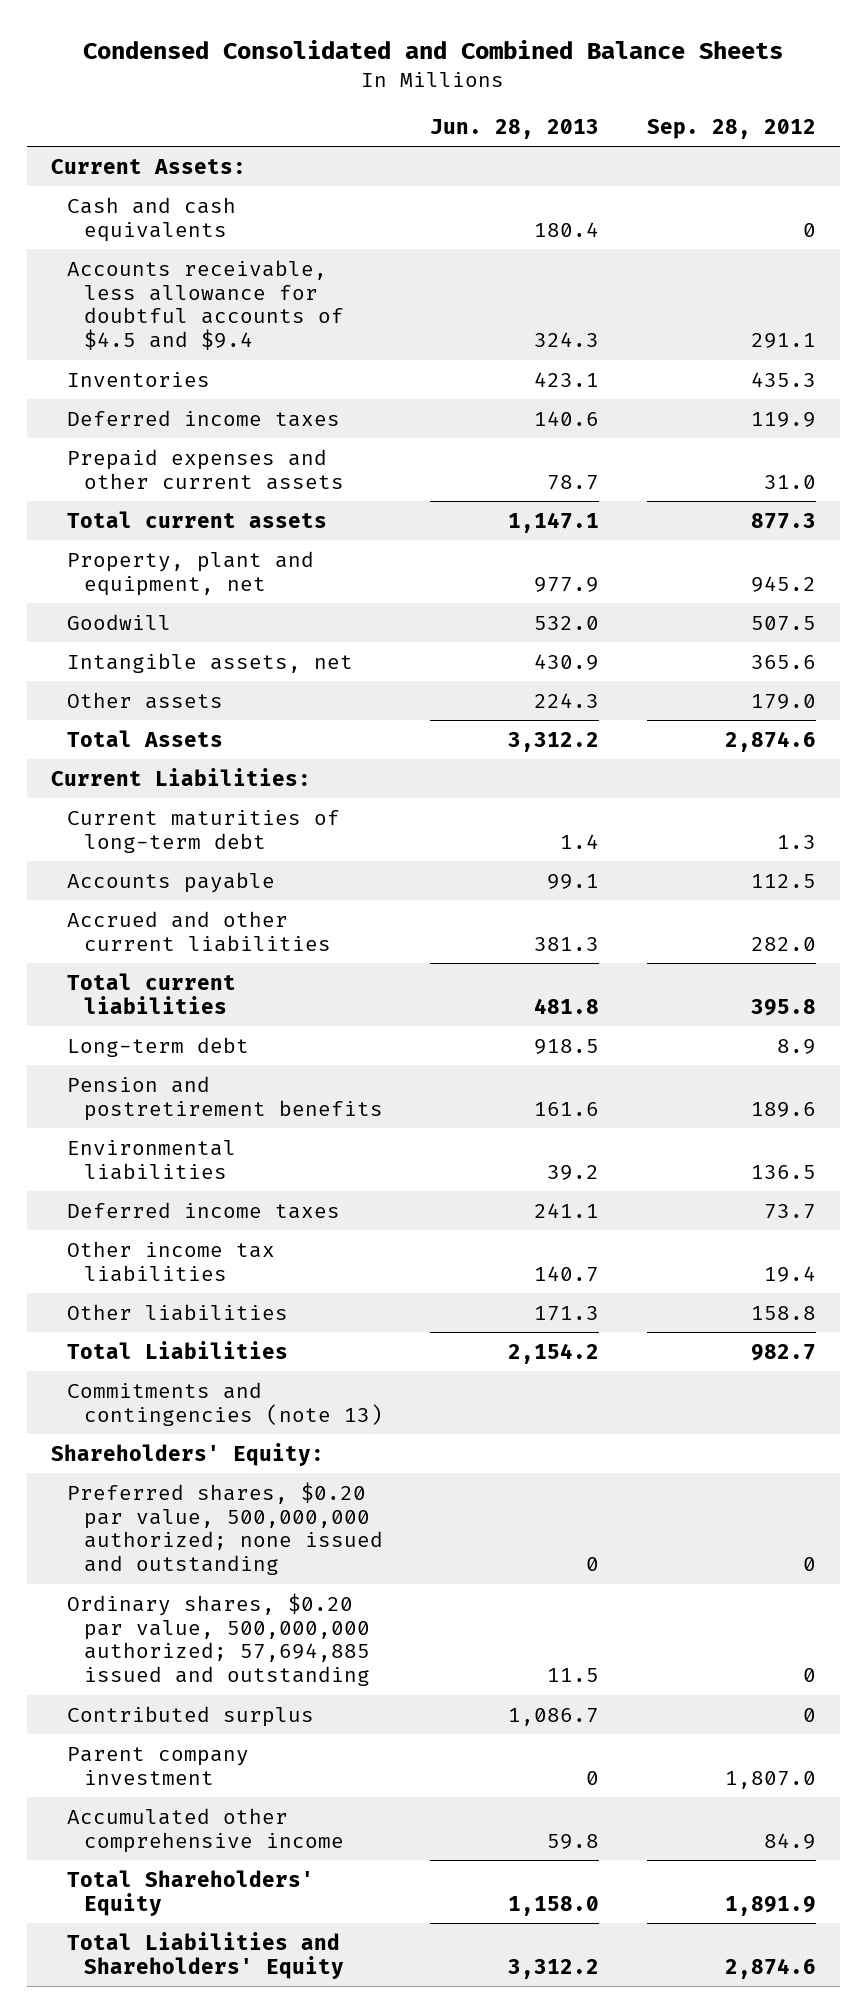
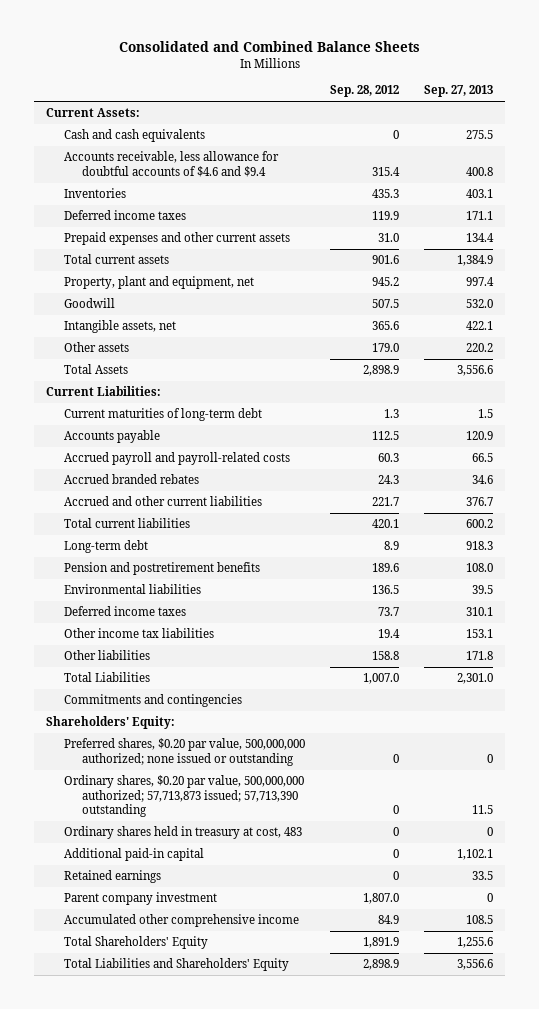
- Condensed Consolidated and Combined Balance Sheets
+ Consolidated and Combined Balance Sheets
- | Jun. 28, 2013 | Sep. 28, 2012
+ | Sep. 28, 2012 | Sep. 27, 2013
- Accounts receivable, less allowance for doubtful accounts of $4.5 and $9.4 | 324.3 | 291.1
+ Accounts receivable, less allowance for doubtful accounts of $4.6 and $9.4 | 315.4 | 400.8
- Total current assets | 1,147.1 | 877.3
+ Total current assets | 901.6 | 1,384.9
- Total Assets | 3,312.2 | 2,874.6
+ Total Assets | 2,898.9 | 3,556.6
- Accrued and other current liabilities | 381.3 | 282.0
- Total current liabilities | 481.8 | 395.8
+ Accrued payroll and payroll-related costs | 60.3 | 66.5
+ Accrued branded rebates | 24.3 | 34.6
+ Accrued and other current liabilities | 221.7 | 376.7
+ Total current liabilities | 420.1 | 600.2
- Total Liabilities | 2,154.2 | 982.7
- Commitments and contingencies (note 13)
+ Total Liabilities | 1,007.0 | 2,301.0
+ Commitments and contingencies
- Preferred shares, $0.20 par value, 500,000,000 authorized; none issued and outstanding | 0 | 0
- Ordinary shares, $0.20 par value, 500,000,000 authorized; 57,694,885 issued and outstanding | 11.5 | 0
- Contributed surplus | 1,086.7 | 0
+ Preferred shares, $0.20 par value, 500,000,000 authorized; none issued or outstanding | 0 | 0
+ Ordinary shares, $0.20 par value, 500,000,000 authorized; 57,713,873 issued; 57,713,390 outstanding | 0 | 11.5
+ Ordinary shares held in treasury at cost, 483 | 0 | 0
+ Additional paid-in capital | 0 | 1,102.1
+ Retained earnings | 0 | 33.5
- Total Liabilities and Shareholders' Equity | 3,312.2 | 2,874.6
+ Total Liabilities and Shareholders' Equity | 2,898.9 | 3,556.6

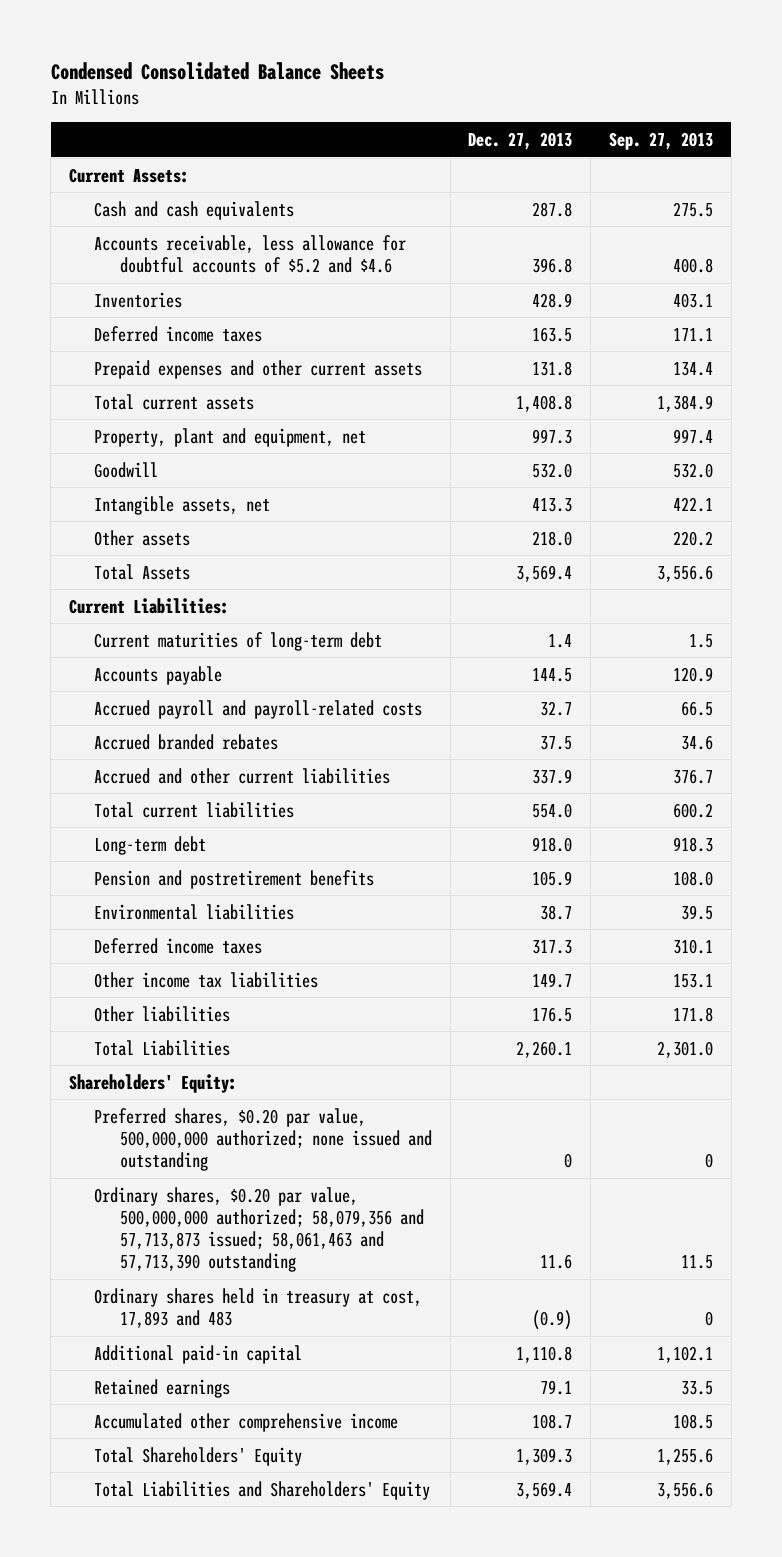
- Consolidated and Combined Balance Sheets
+ Condensed Consolidated Balance Sheets
- | Sep. 28, 2012 | Sep. 27, 2013
+ | Dec. 27, 2013 | Sep. 27, 2013
- Accounts receivable, less allowance for doubtful accounts of $4.6 and $9.4 | 315.4 | 400.8
+ Accounts receivable, less allowance for doubtful accounts of $5.2 and $4.6 | 396.8 | 400.8
- Commitments and contingencies
- Preferred shares, $0.20 par value, 500,000,000 authorized; none issued or outstanding | 0 | 0
- Ordinary shares, $0.20 par value, 500,000,000 authorized; 57,713,873 issued; 57,713,390 outstanding | 0 | 11.5
- Ordinary shares held in treasury at cost, 483 | 0 | 0
+ Preferred shares, $0.20 par value, 500,000,000 authorized; none issued and outstanding | 0 | 0
+ Ordinary shares, $0.20 par value, 500,000,000 authorized; 58,079,356 and 57,713,873 issued; 58,061,463 and 57,713,390 outstanding | 11.6 | 11.5
+ Ordinary shares held in treasury at cost, 17,893 and 483 | (0.9) | 0
- Parent company investment | 1,807.0 | 0

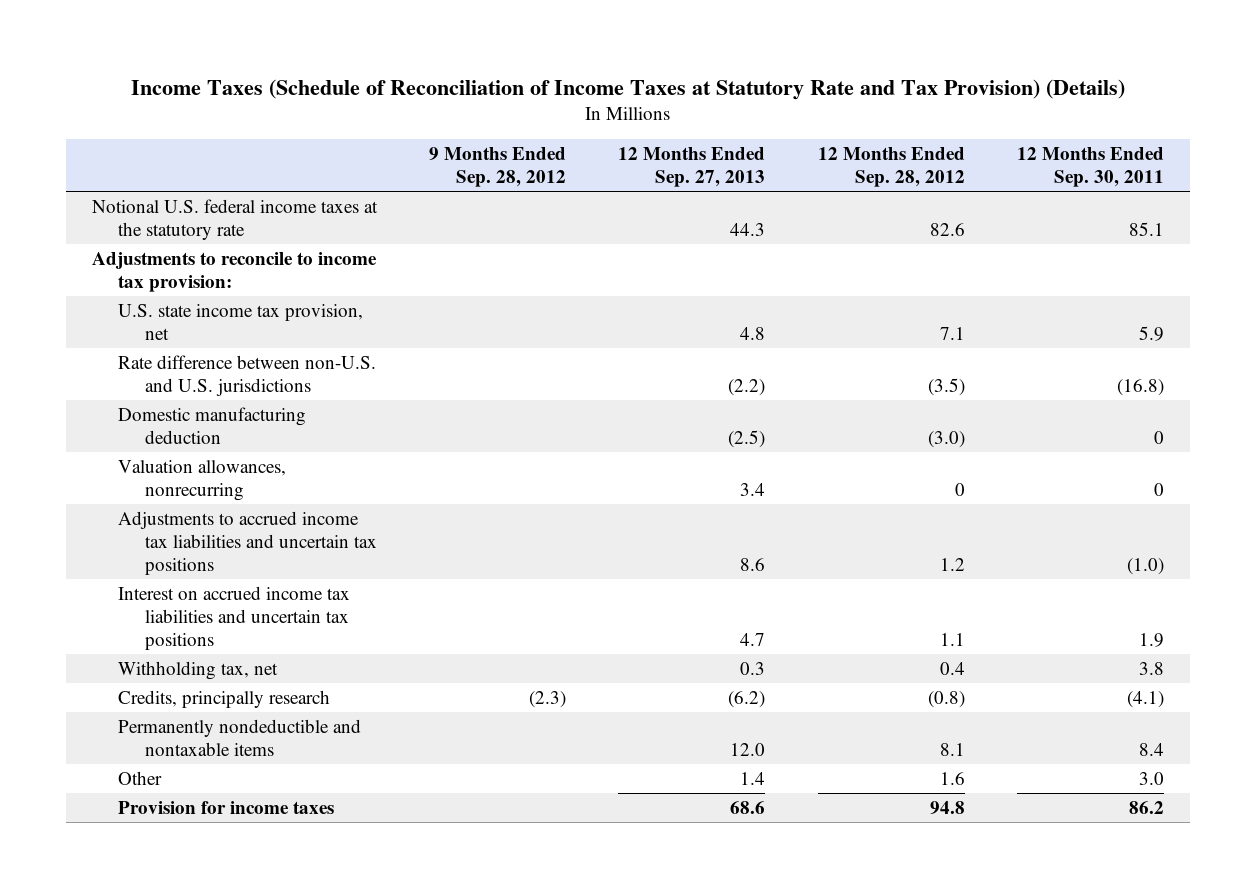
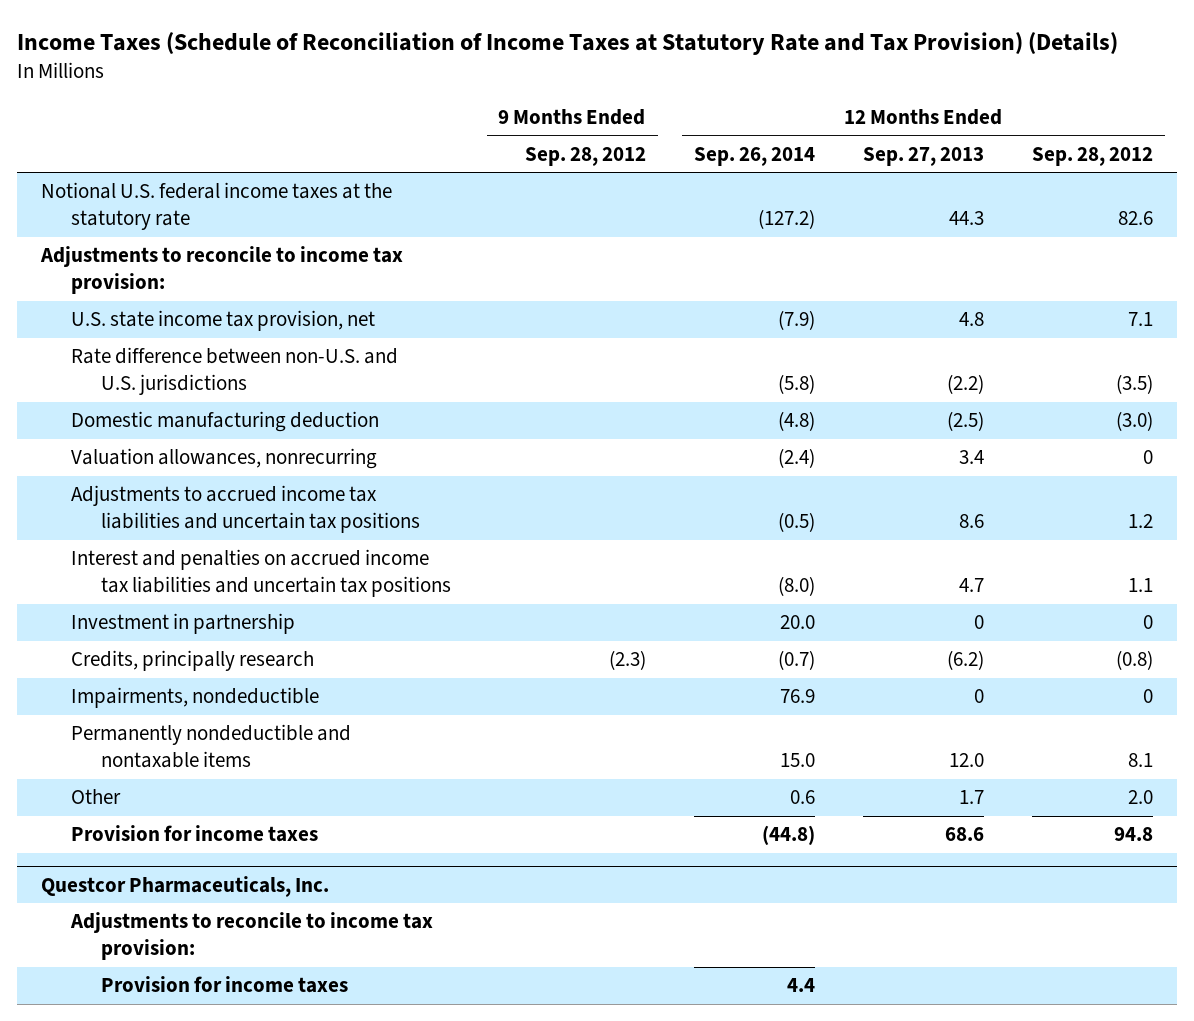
- | 9 Months Ended Sep. 28, 2012 | 12 Months Ended Sep. 27, 2013 | 12 Months Ended Sep. 28, 2012 | 12 Months Ended Sep. 30, 2011
+ | 9 Months Ended Sep. 28, 2012 | 12 Months Ended Sep. 26, 2014 | 12 Months Ended Sep. 27, 2013 | 12 Months Ended Sep. 28, 2012
- Interest on accrued income tax liabilities and uncertain tax positions | | 4.7 | 1.1 | 1.9
- Withholding tax, net | | 0.3 | 0.4 | 3.8
+ Interest and penalties on accrued income tax liabilities and uncertain tax positions | | (8.0) | 4.7 | 1.1
+ Investment in partnership | | 20.0 | 0 | 0
+ Impairments, nondeductible | | 76.9 | 0 | 0
- Other | | 1.4 | 1.6 | 3.0
+ Other | | 0.6 | 1.7 | 2.0
+ Questcor Pharmaceuticals, Inc.
+ Adjustments to reconcile to income tax provision:
+ Provision for income taxes | | 4.4 | |

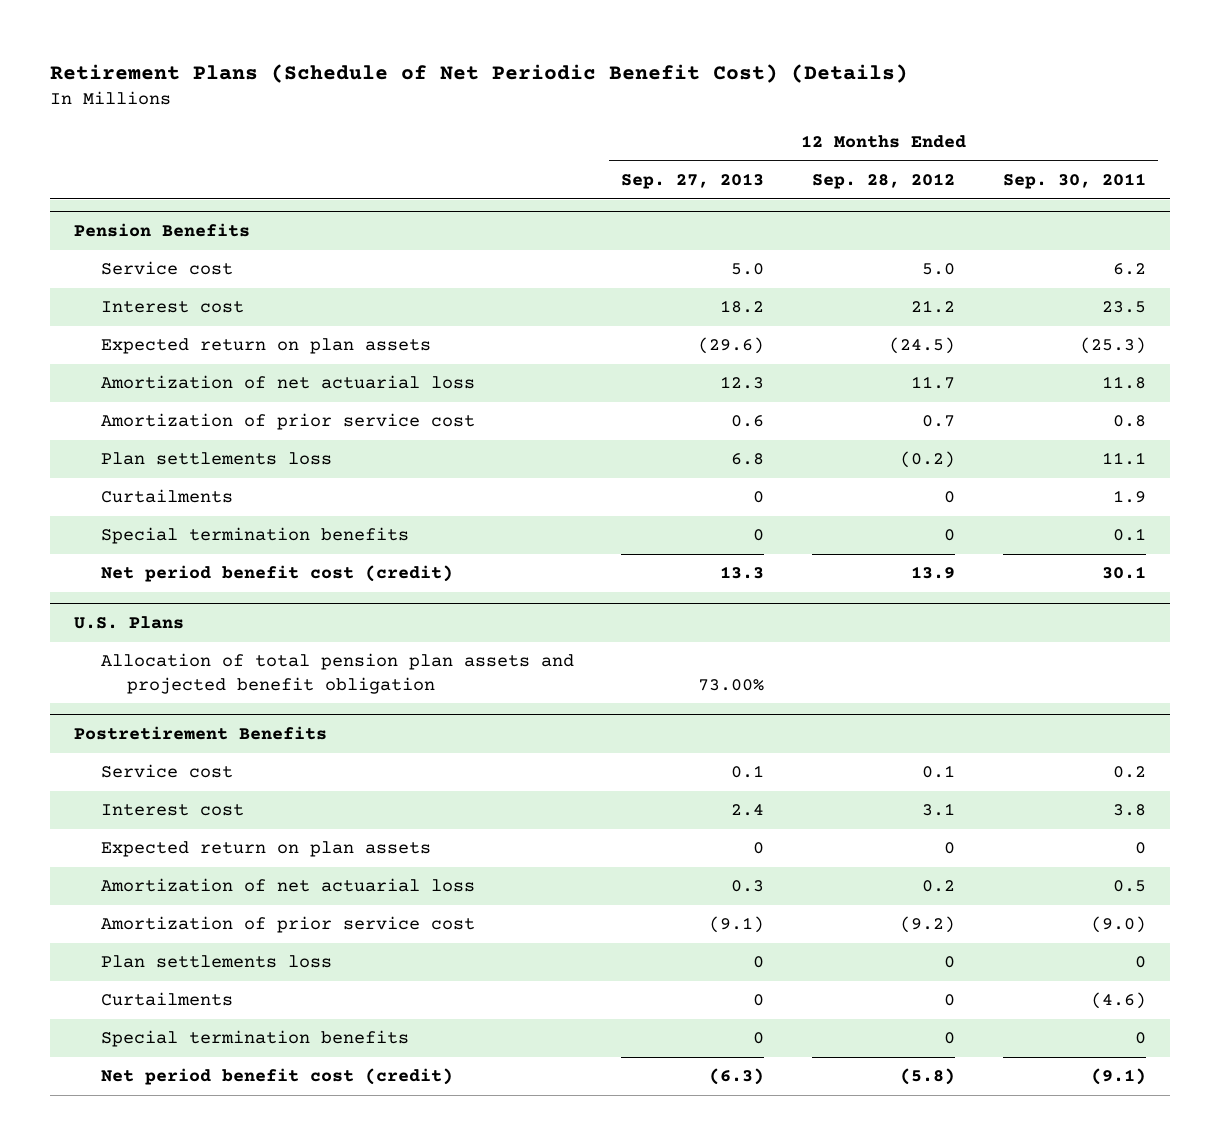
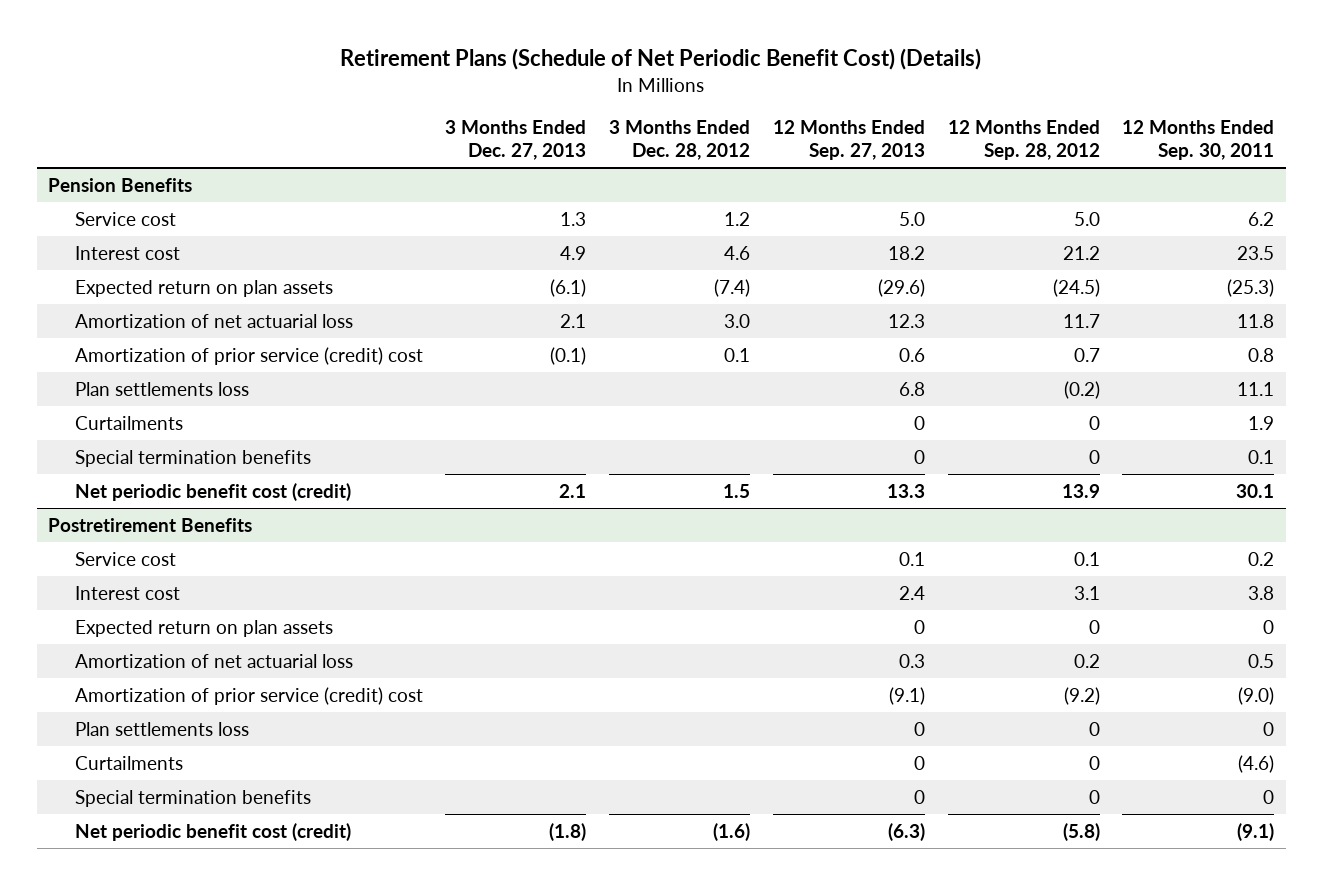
- | 12 Months Ended Sep. 27, 2013 | 12 Months Ended Sep. 28, 2012 | 12 Months Ended Sep. 30, 2011
+ | 3 Months Ended Dec. 27, 2013 | 3 Months Ended Dec. 28, 2012 | 12 Months Ended Sep. 27, 2013 | 12 Months Ended Sep. 28, 2012 | 12 Months Ended Sep. 30, 2011
@ Pension Benefits
- Amortization of prior service cost | 0.6 | 0.7 | 0.8
+ Amortization of prior service (credit) cost | (0.1) | 0.1 | 0.6 | 0.7 | 0.8
- Net period benefit cost (credit) | 13.3 | 13.9 | 30.1
- U.S. Plans
- Allocation of total pension plan assets and projected benefit obligation | 73.00% | |
@ Pension Benefits
+ Net periodic benefit cost (credit) | 2.1 | 1.5 | 13.3 | 13.9 | 30.1
@ Postretirement Benefits
- Amortization of prior service cost | (9.1) | (9.2) | (9.0)
+ Amortization of prior service (credit) cost | | | (9.1) | (9.2) | (9.0)
- Net period benefit cost (credit) | (6.3) | (5.8) | (9.1)
+ Net periodic benefit cost (credit) | (1.8) | (1.6) | (6.3) | (5.8) | (9.1)

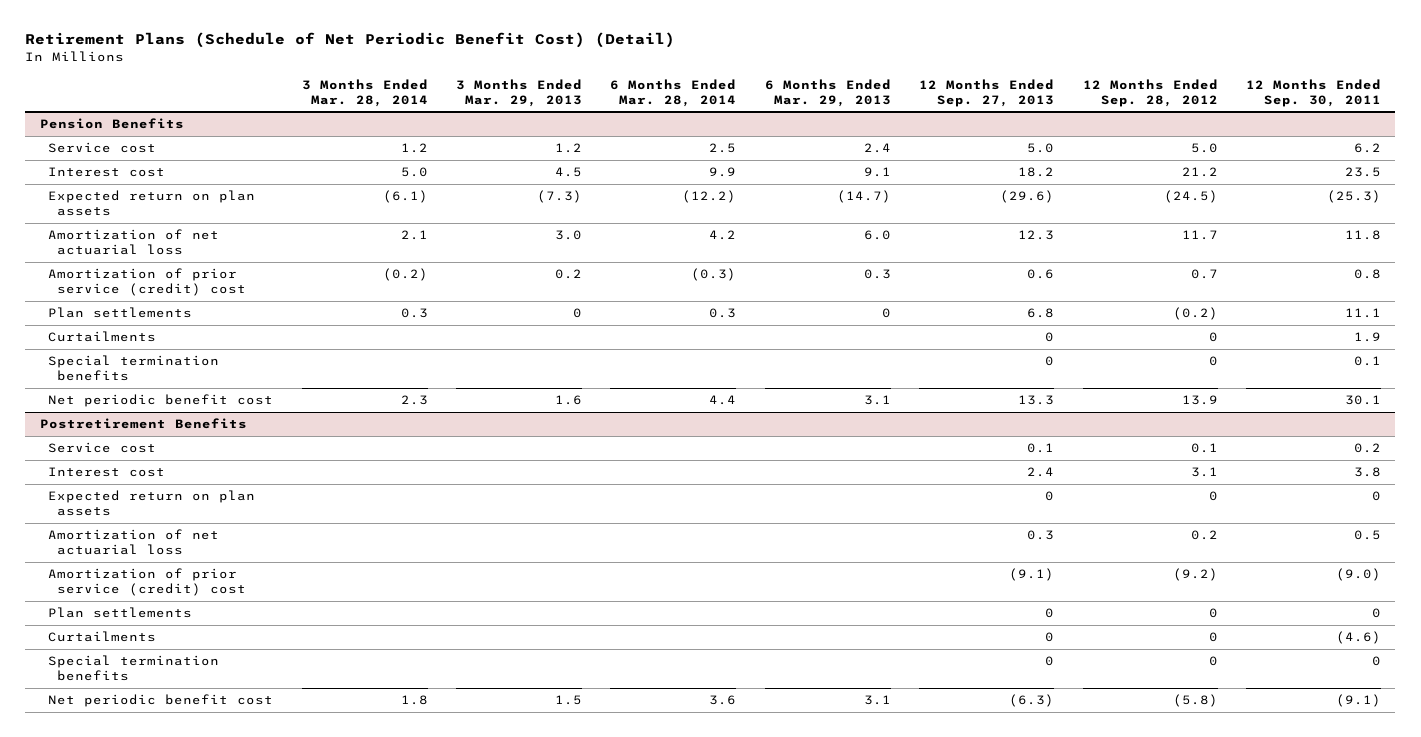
- Retirement Plans (Schedule of Net Periodic Benefit Cost) (Details)
+ Retirement Plans (Schedule of Net Periodic Benefit Cost) (Detail)
- | 3 Months Ended Dec. 27, 2013 | 3 Months Ended Dec. 28, 2012 | 12 Months Ended Sep. 27, 2013 | 12 Months Ended Sep. 28, 2012 | 12 Months Ended Sep. 30, 2011
+ | 3 Months Ended Mar. 28, 2014 | 3 Months Ended Mar. 29, 2013 | 6 Months Ended Mar. 28, 2014 | 6 Months Ended Mar. 29, 2013 | 12 Months Ended Sep. 27, 2013 | 12 Months Ended Sep. 28, 2012 | 12 Months Ended Sep. 30, 2011
@ Pension Benefits
- Plan settlements loss | | | 6.8 | (0.2) | 11.1
+ Plan settlements | 0.3 | 0 | 0.3 | 0 | 6.8 | (0.2) | 11.1
- Net periodic benefit cost (credit) | 2.1 | 1.5 | 13.3 | 13.9 | 30.1
+ Net periodic benefit cost | 2.3 | 1.6 | 4.4 | 3.1 | 13.3 | 13.9 | 30.1
@ Postretirement Benefits
- Plan settlements loss | | | 0 | 0 | 0
+ Plan settlements | | | | | 0 | 0 | 0
- Net periodic benefit cost (credit) | (1.8) | (1.6) | (6.3) | (5.8) | (9.1)
+ Net periodic benefit cost | 1.8 | 1.5 | 3.6 | 3.1 | (6.3) | (5.8) | (9.1)

